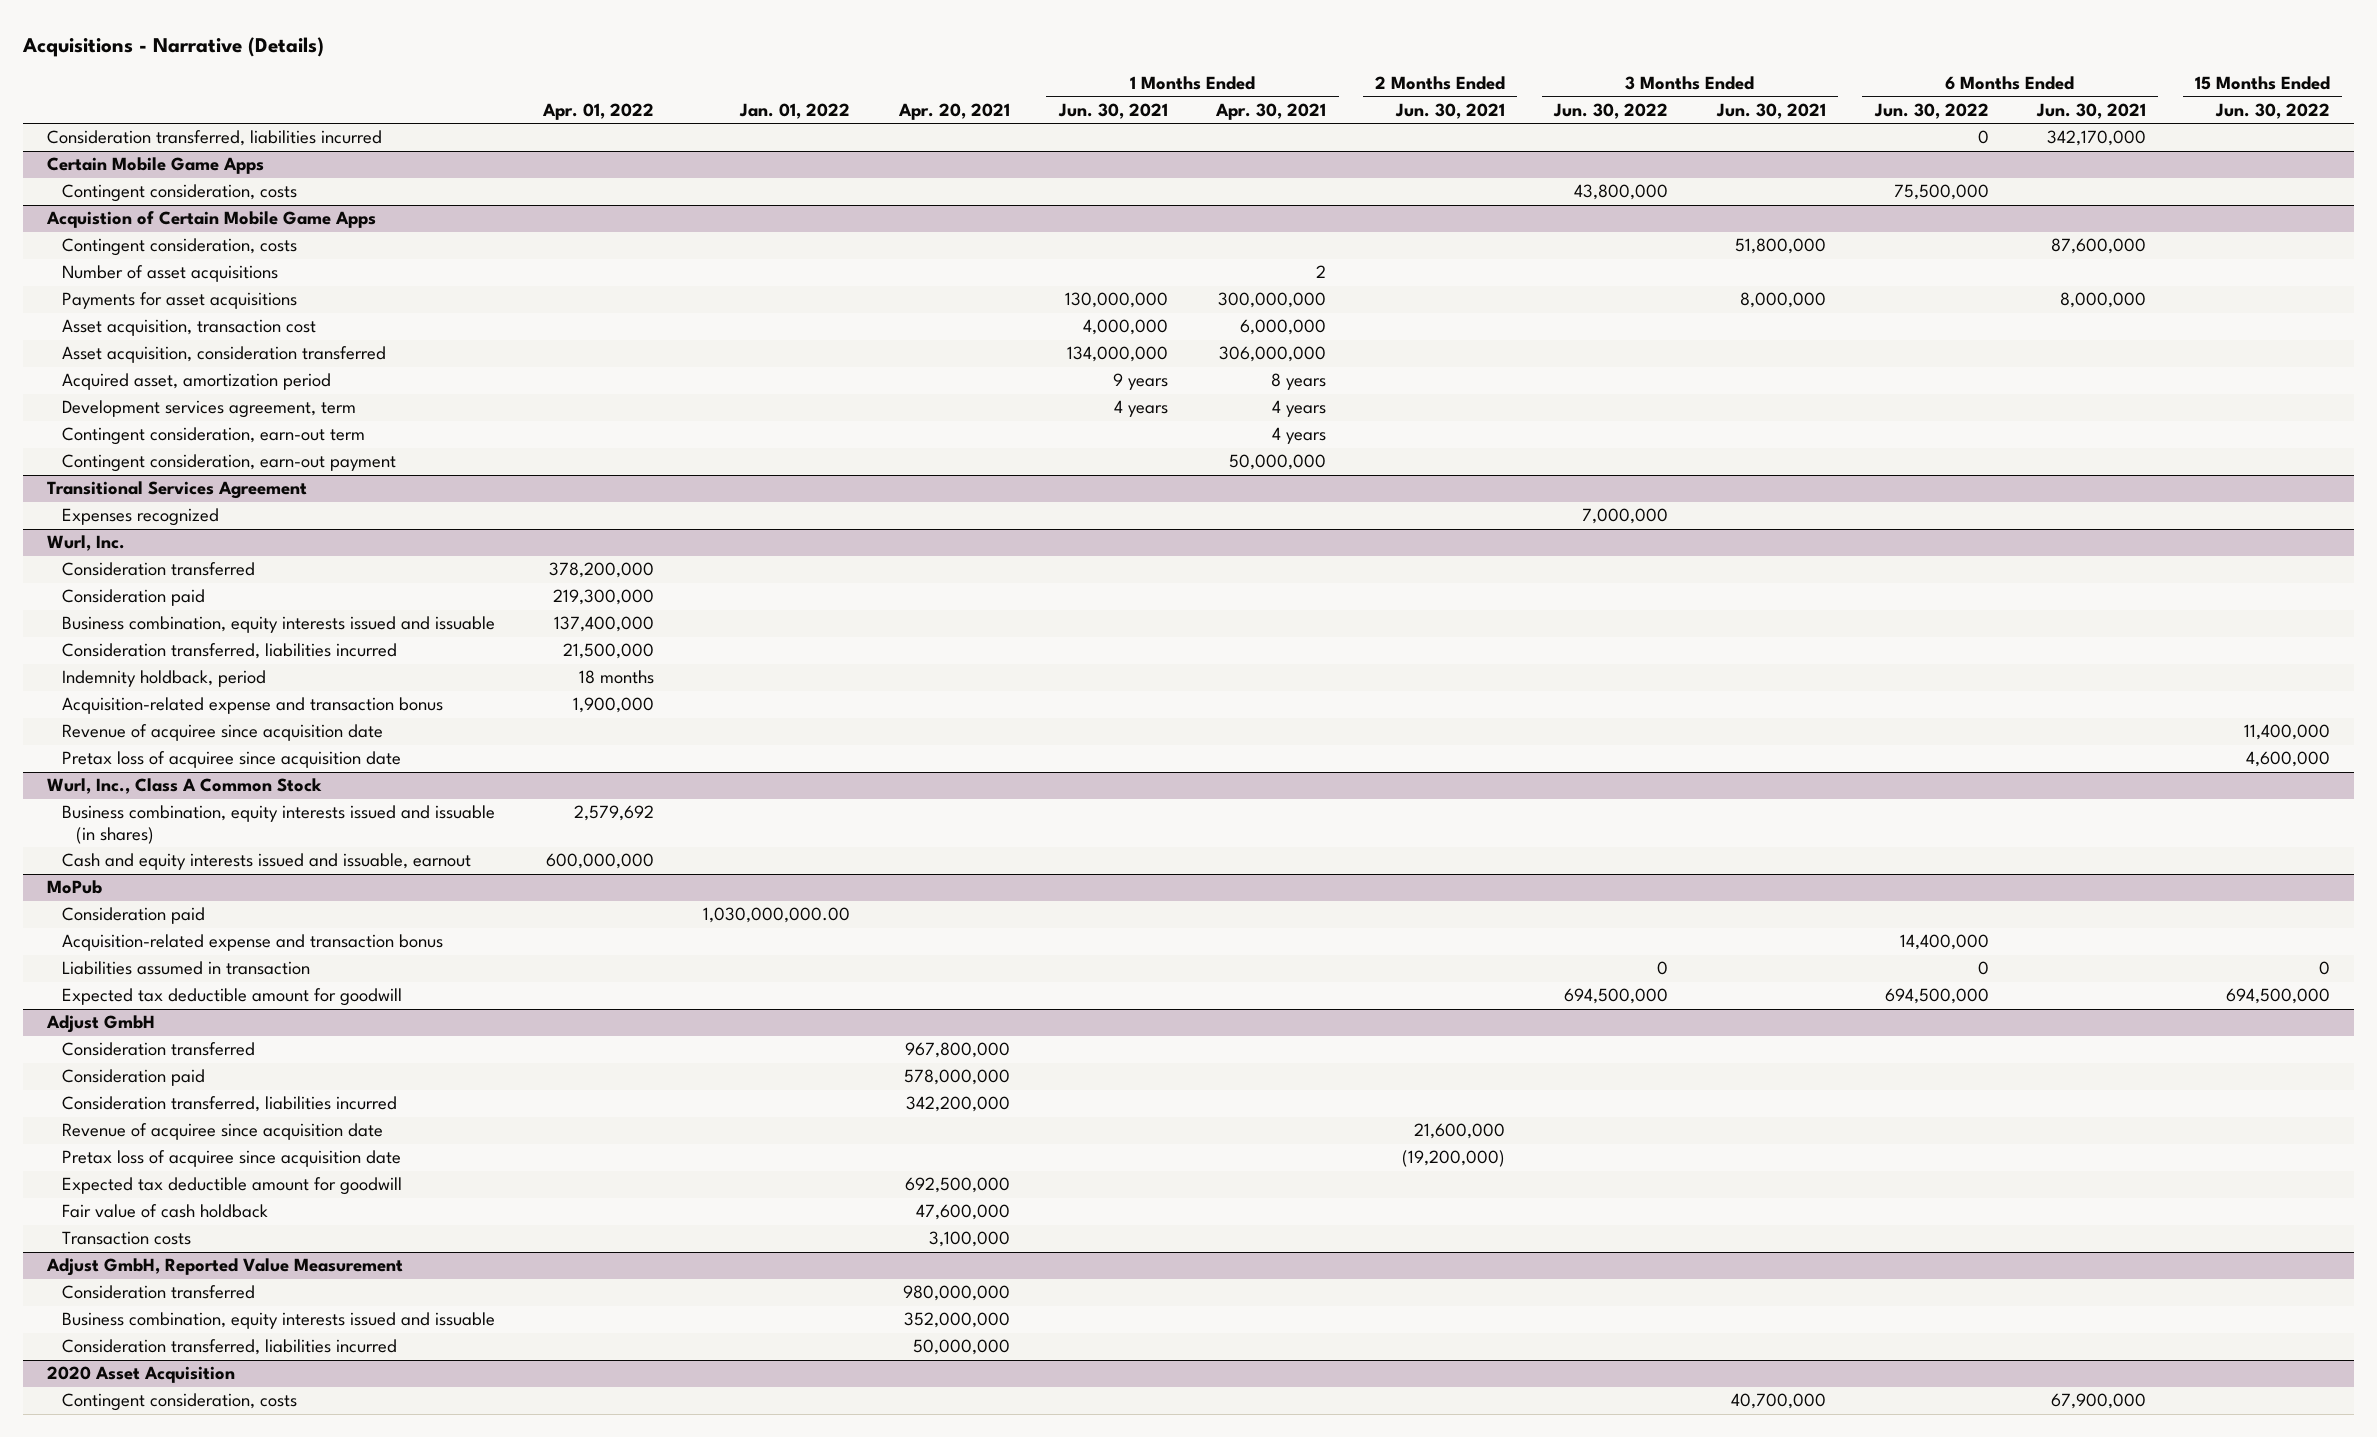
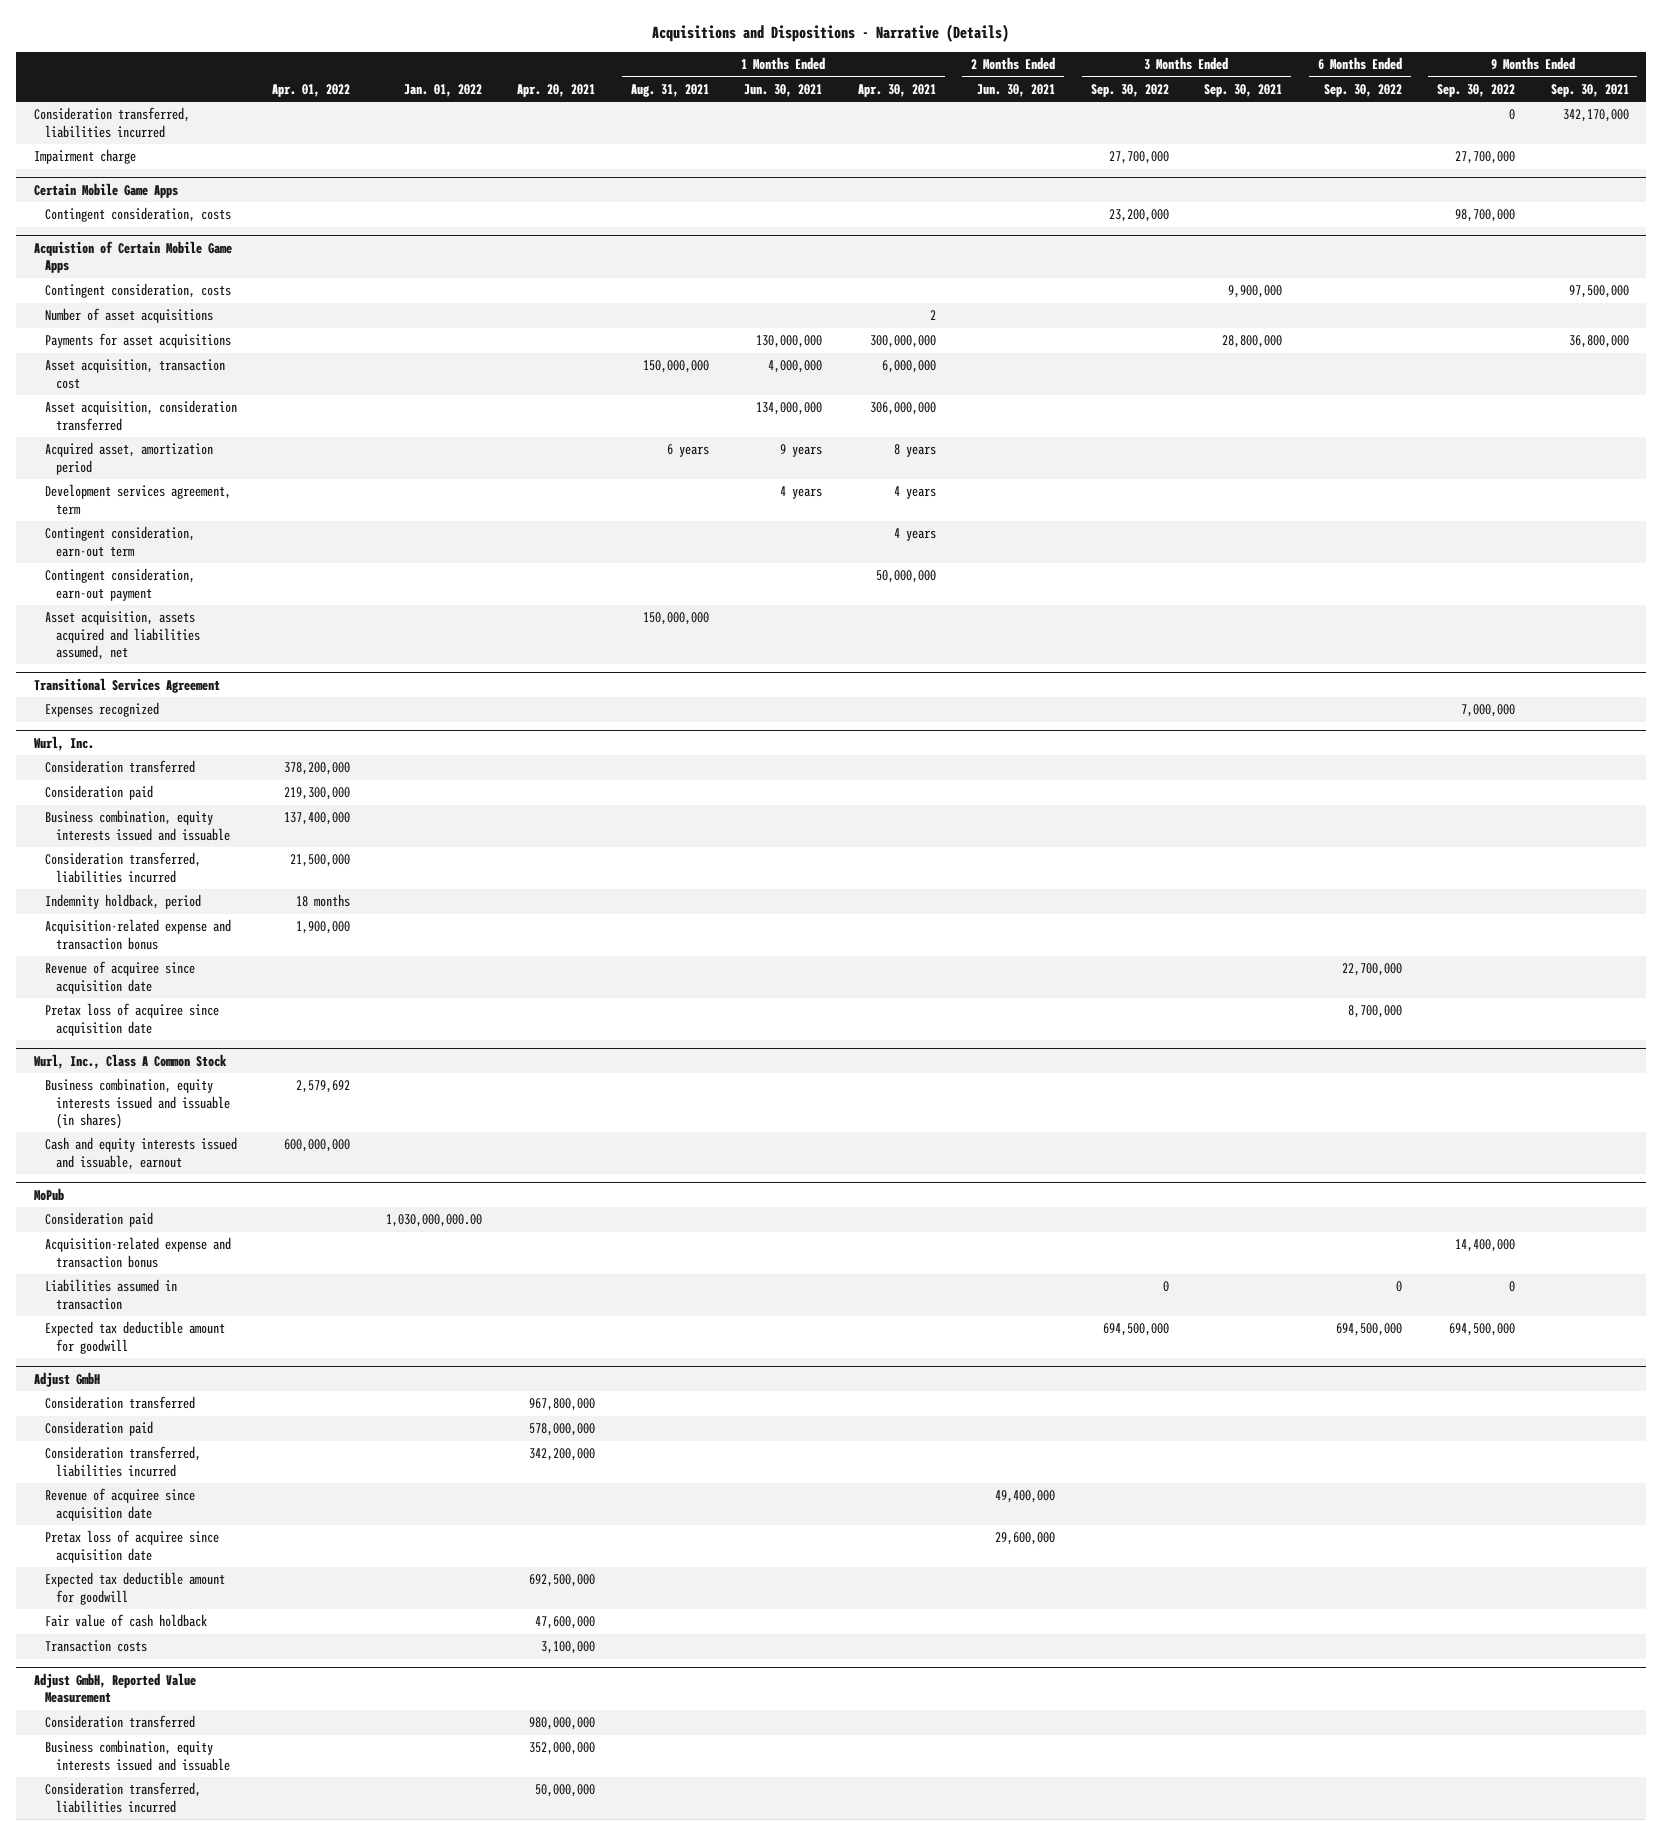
- Acquisitions - Narrative (Details)
+ Acquisitions and Dispositions - Narrative (Details)
- | Apr. 01, 2022 | Jan. 01, 2022 | Apr. 20, 2021 | 1 Months Ended Jun. 30, 2021 | 1 Months Ended Apr. 30, 2021 | 2 Months Ended Jun. 30, 2021 | 3 Months Ended Jun. 30, 2022 | 3 Months Ended Jun. 30, 2021 | 6 Months Ended Jun. 30, 2022 | 6 Months Ended Jun. 30, 2021 | 15 Months Ended Jun. 30, 2022
+ | Apr. 01, 2022 | Jan. 01, 2022 | Apr. 20, 2021 | 1 Months Ended Aug. 31, 2021 | 1 Months Ended Jun. 30, 2021 | 1 Months Ended Apr. 30, 2021 | 2 Months Ended Jun. 30, 2021 | 3 Months Ended Sep. 30, 2022 | 3 Months Ended Sep. 30, 2021 | 6 Months Ended Sep. 30, 2022 | 9 Months Ended Sep. 30, 2022 | 9 Months Ended Sep. 30, 2021
+ Impairment charge | | | | | | | | 27,700,000 | | | 27,700,000 |
@ Acquistion of Certain Mobile Game Apps
+ Asset acquisition, assets acquired and liabilities assumed, net | | | | 150,000,000 | | | | | | | |
@ Adjust GmbH
- Revenue of acquiree since acquisition date | | | | | | 21,600,000 | | | | |
- Pretax loss of acquiree since acquisition date | | | | | | (19,200,000) | | | | |
+ Revenue of acquiree since acquisition date | | | | | | | 49,400,000 | | | | |
+ Pretax loss of acquiree since acquisition date | | | | | | | 29,600,000 | | | | |
- 2020 Asset Acquisition
- Contingent consideration, costs | | | | | | | | 40,700,000 | | 67,900,000 |

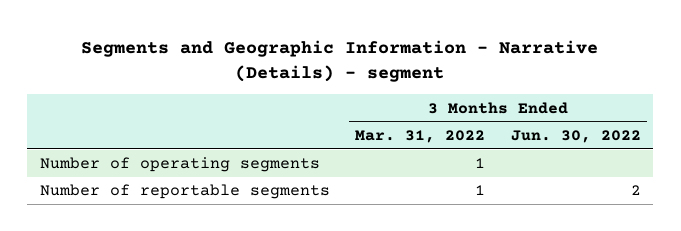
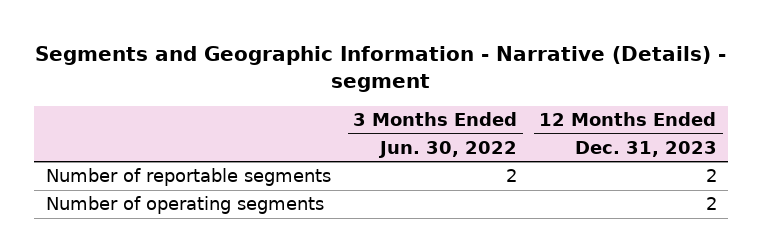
- | 3 Months Ended Mar. 31, 2022 | 3 Months Ended Jun. 30, 2022
+ | 3 Months Ended Jun. 30, 2022 | 12 Months Ended Dec. 31, 2023
moved down: Number of operating segments | | 2

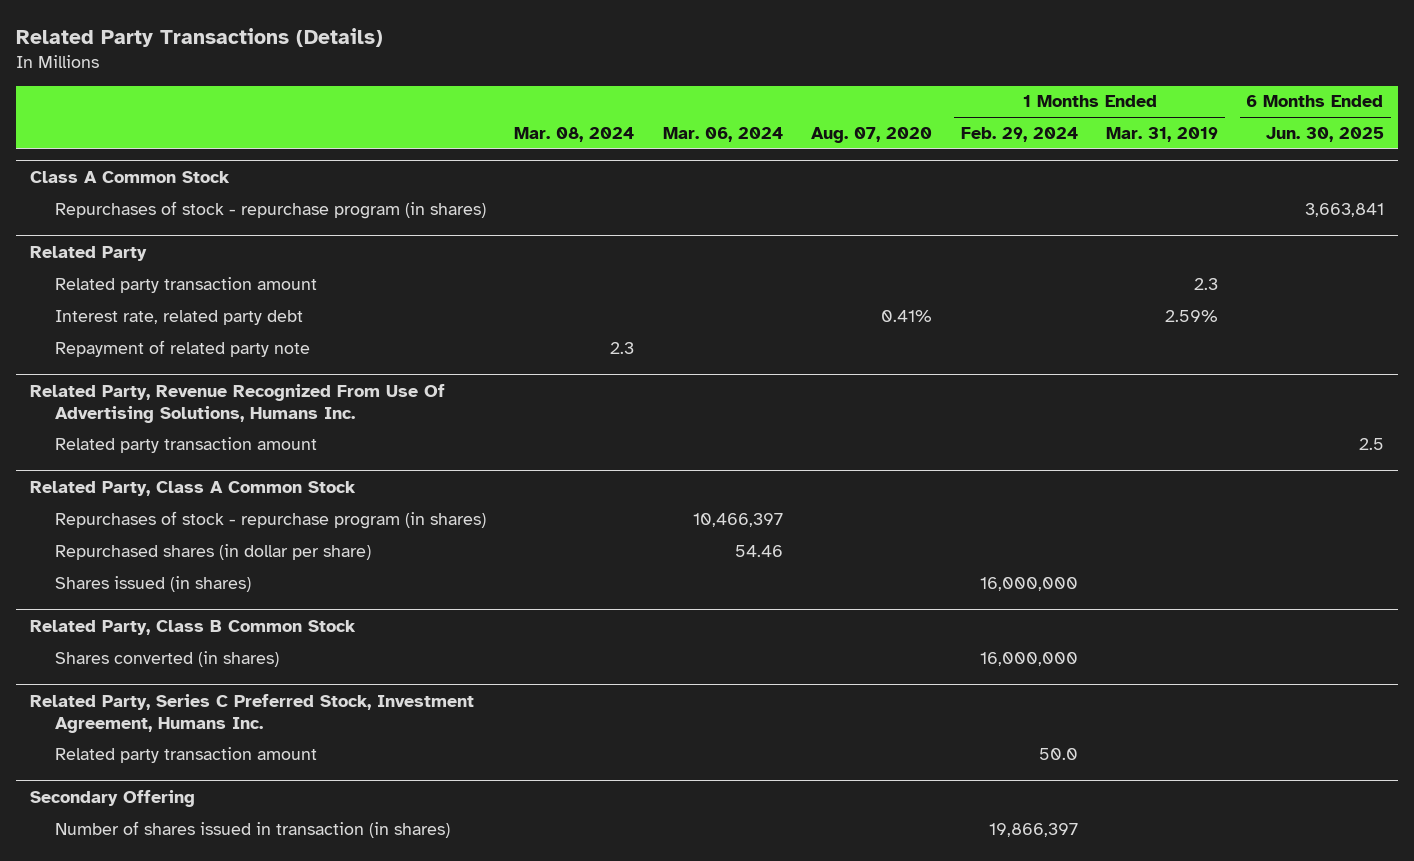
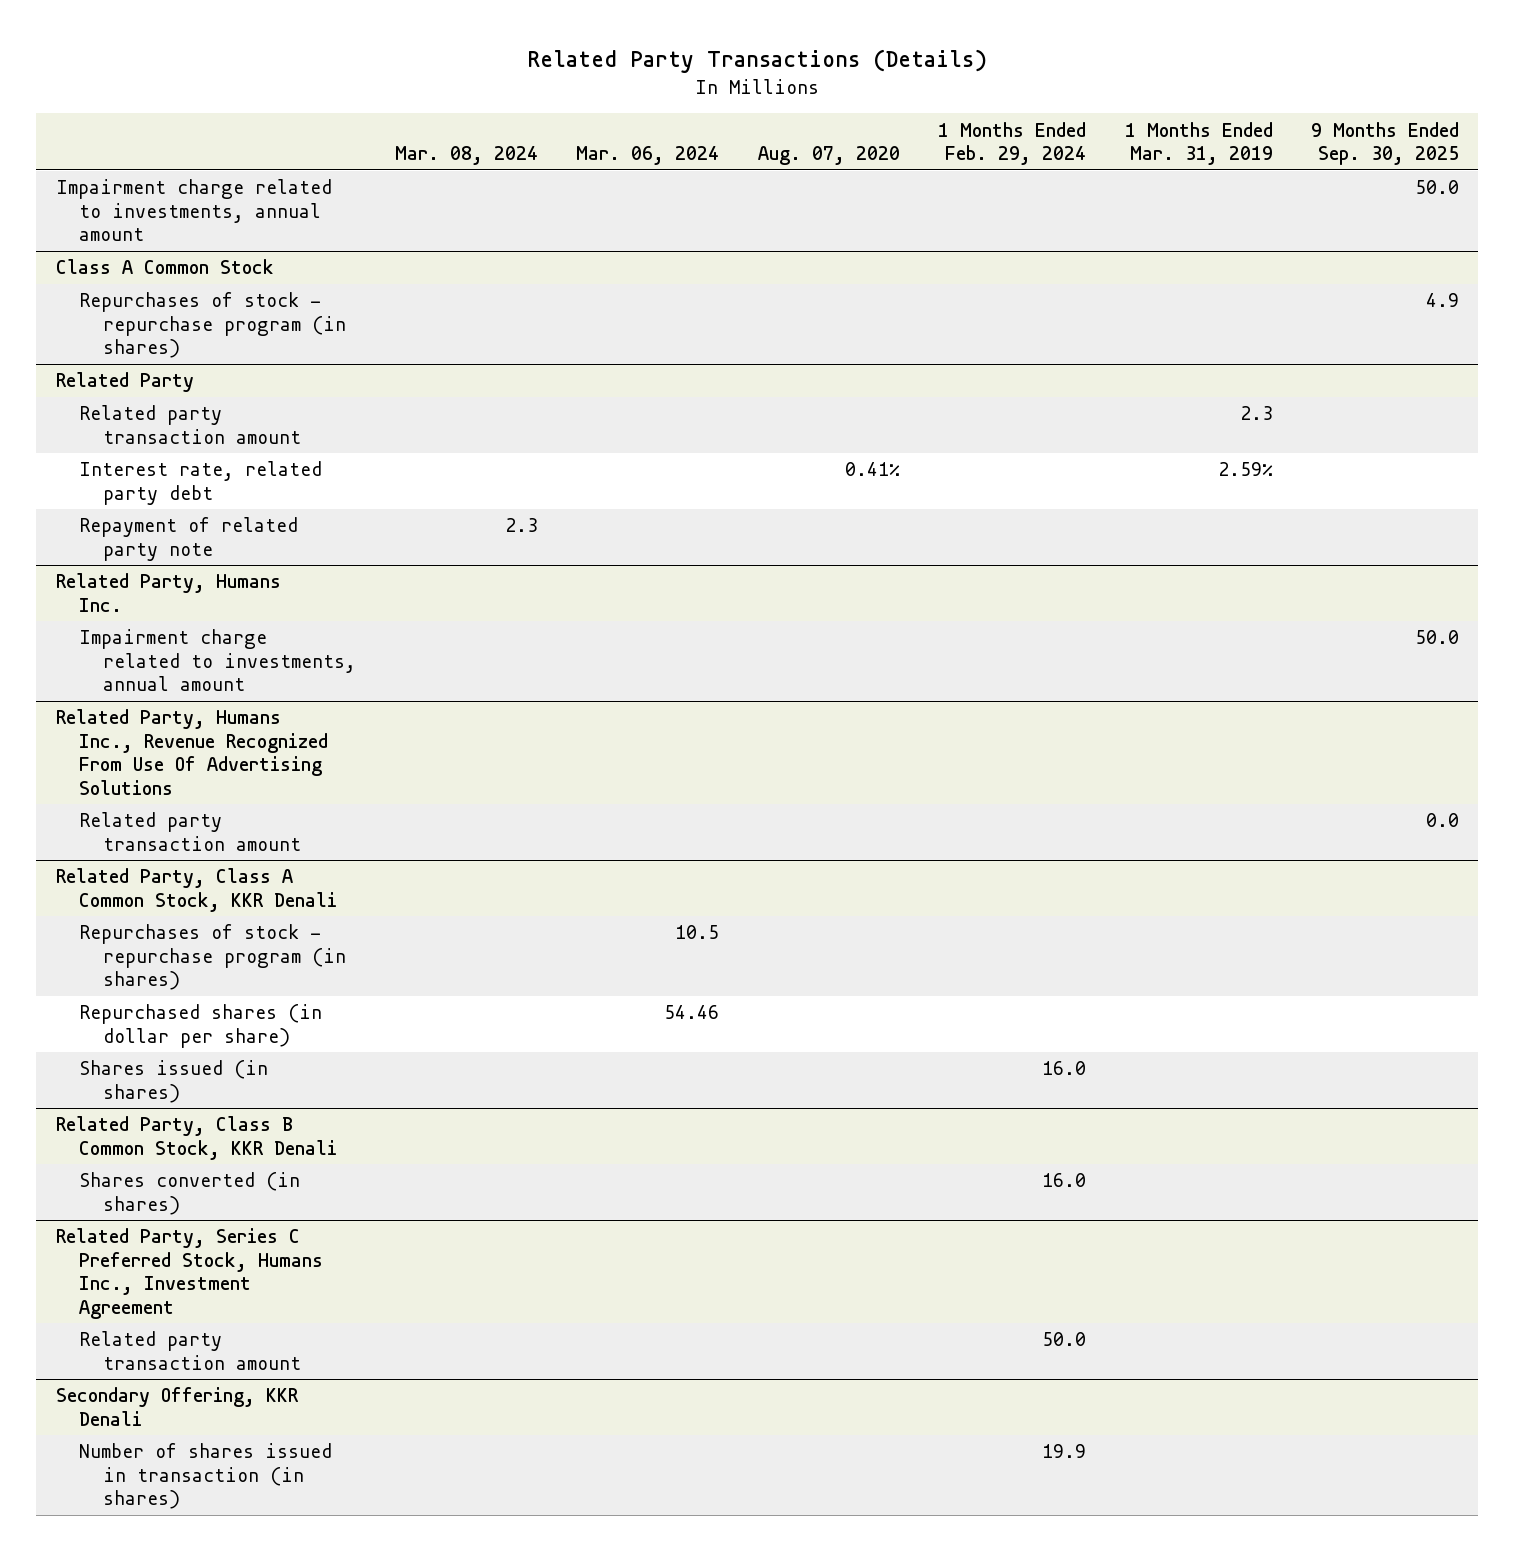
- | Mar. 08, 2024 | Mar. 06, 2024 | Aug. 07, 2020 | 1 Months Ended Feb. 29, 2024 | 1 Months Ended Mar. 31, 2019 | 6 Months Ended Jun. 30, 2025
+ | Mar. 08, 2024 | Mar. 06, 2024 | Aug. 07, 2020 | 1 Months Ended Feb. 29, 2024 | 1 Months Ended Mar. 31, 2019 | 9 Months Ended Sep. 30, 2025
+ Impairment charge related to investments, annual amount | | | | | | 50.0
- Related Party, Revenue Recognized From Use Of Advertising Solutions, Humans Inc.
+ Related Party, Humans Inc.
+ Impairment charge related to investments, annual amount | | | | | | 50.0
+ Related Party, Humans Inc., Revenue Recognized From Use Of Advertising Solutions
- Related Party, Class A Common Stock
- Repurchases of stock - repurchase program (in shares) | | 10,466,397 | | | |
+ Related Party, Class A Common Stock, KKR Denali
+ Repurchases of stock - repurchase program (in shares) | | 10.5 | | | |
- Shares issued (in shares) | | | | 16,000,000 | |
- Related Party, Class B Common Stock
- Shares converted (in shares) | | | | 16,000,000 | |
- Related Party, Series C Preferred Stock, Investment Agreement, Humans Inc.
+ Shares issued (in shares) | | | | 16.0 | |
+ Related Party, Class B Common Stock, KKR Denali
+ Shares converted (in shares) | | | | 16.0 | |
+ Related Party, Series C Preferred Stock, Humans Inc., Investment Agreement
- Secondary Offering
- Number of shares issued in transaction (in shares) | | | | 19,866,397 | |
+ Secondary Offering, KKR Denali
+ Number of shares issued in transaction (in shares) | | | | 19.9 | |

